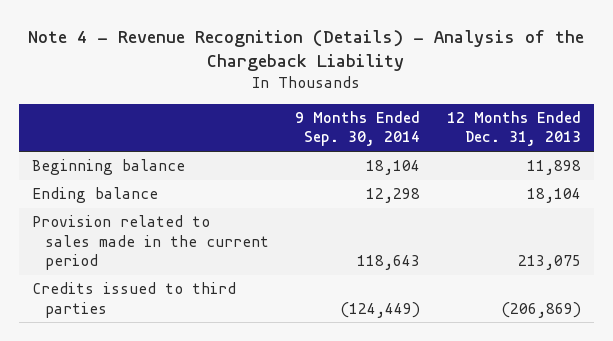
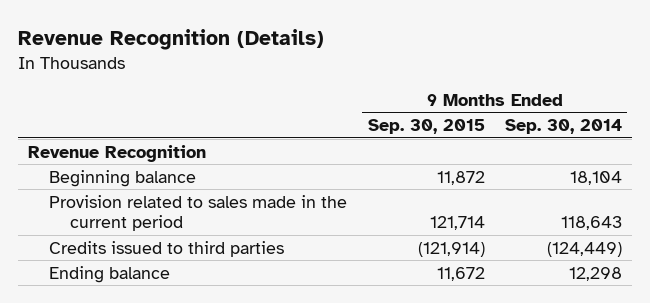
- Note 4 - Revenue Recognition (Details) - Analysis of the Chargeback Liability
+ Revenue Recognition (Details)
- | 9 Months Ended Sep. 30, 2014 | 12 Months Ended Dec. 31, 2013
+ | 9 Months Ended Sep. 30, 2015 | 9 Months Ended Sep. 30, 2014
+ Revenue Recognition
moved down: Ending balance | 11,672 | 12,298

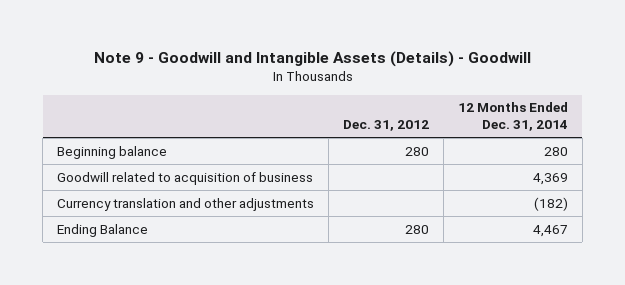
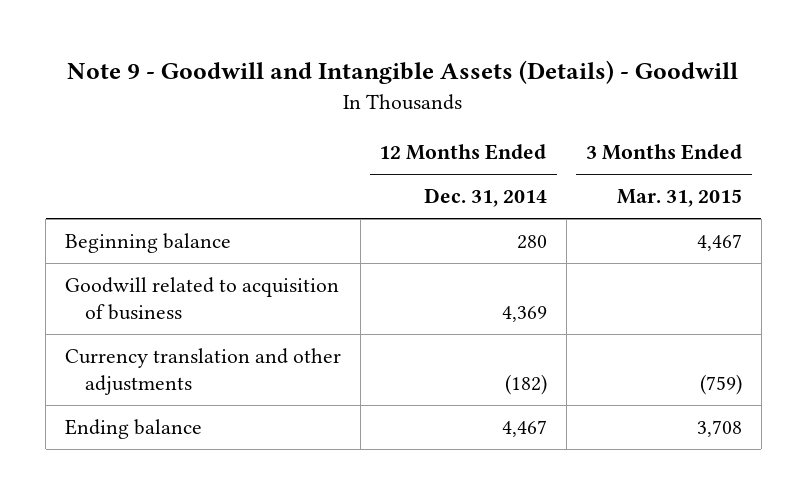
- | Dec. 31, 2012 | 12 Months Ended Dec. 31, 2014
+ | 12 Months Ended Dec. 31, 2014 | 3 Months Ended Mar. 31, 2015
- Ending Balance | 280 | 4,467
+ Ending balance | 4,467 | 3,708

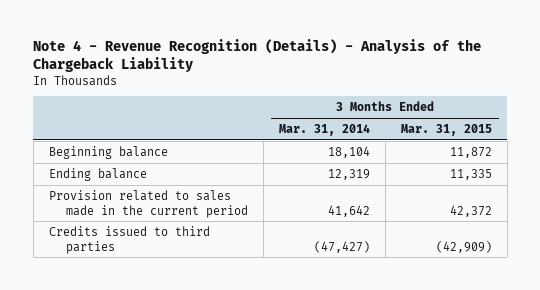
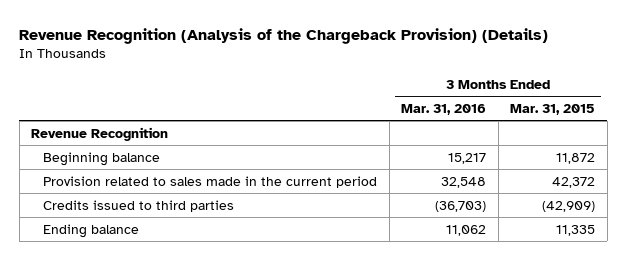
- Note 4 - Revenue Recognition (Details) - Analysis of the Chargeback Liability
+ Revenue Recognition (Analysis of the Chargeback Provision) (Details)
- | 3 Months Ended Mar. 31, 2014 | 3 Months Ended Mar. 31, 2015
+ | 3 Months Ended Mar. 31, 2016 | 3 Months Ended Mar. 31, 2015
+ Revenue Recognition
moved down: Ending balance | 11,062 | 11,335

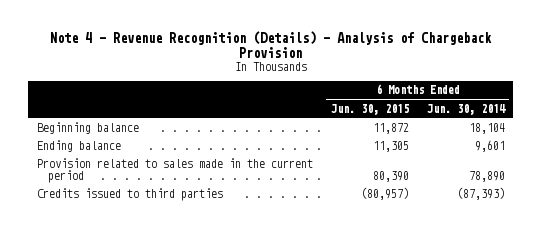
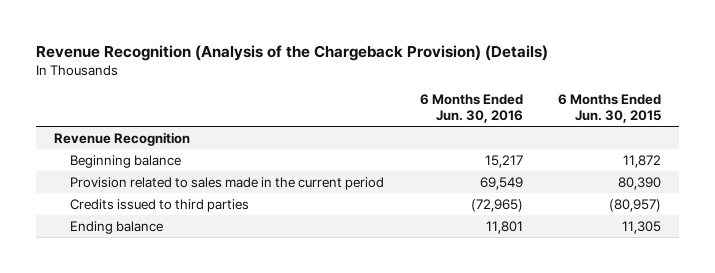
- Note 4 - Revenue Recognition (Details) - Analysis of Chargeback Provision
+ Revenue Recognition (Analysis of the Chargeback Provision) (Details)
- | 6 Months Ended Jun. 30, 2015 | 6 Months Ended Jun. 30, 2014
+ | 6 Months Ended Jun. 30, 2016 | 6 Months Ended Jun. 30, 2015
+ Revenue Recognition
moved down: Ending balance | 11,801 | 11,305

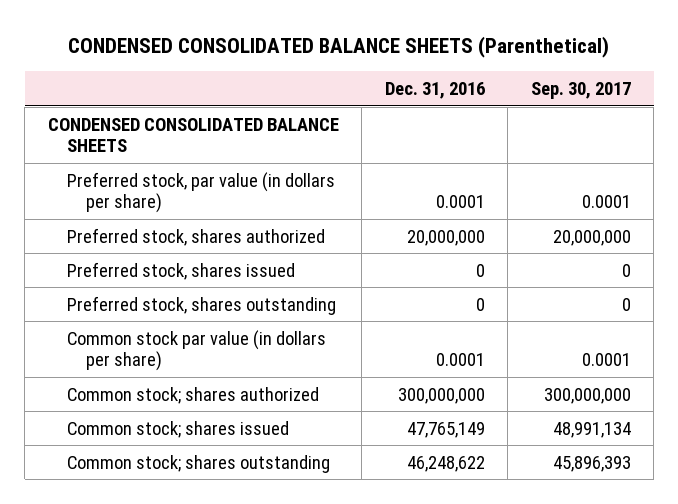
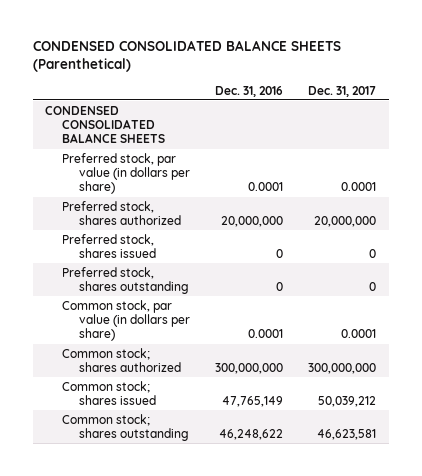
- | Dec. 31, 2016 | Sep. 30, 2017
+ | Dec. 31, 2016 | Dec. 31, 2017
- Common stock par value (in dollars per share) | 0.0001 | 0.0001
+ Common stock, par value (in dollars per share) | 0.0001 | 0.0001

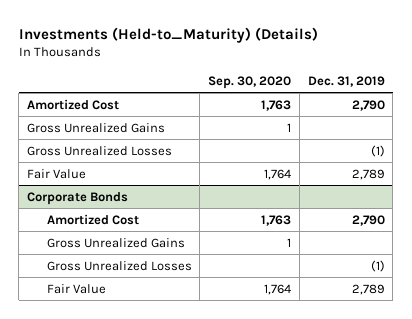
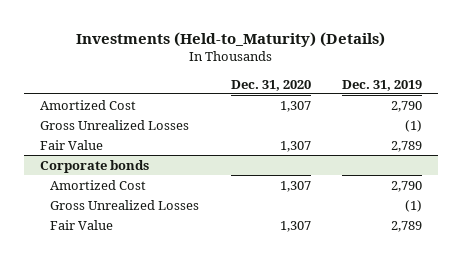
- | Sep. 30, 2020 | Dec. 31, 2019
+ | Dec. 31, 2020 | Dec. 31, 2019
- Gross Unrealized Gains | 1 |
- Corporate Bonds
+ Corporate bonds
- Gross Unrealized Gains | 1 |

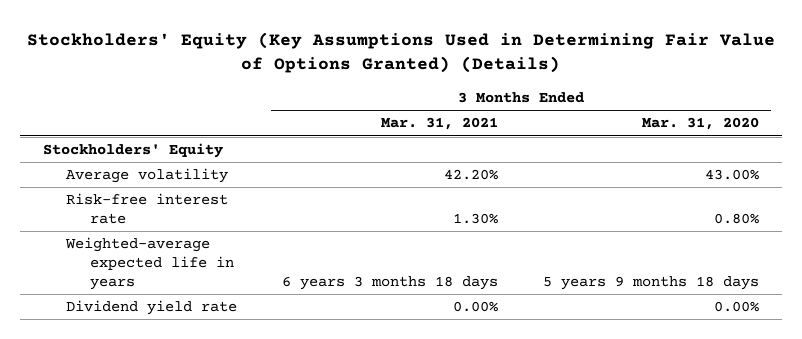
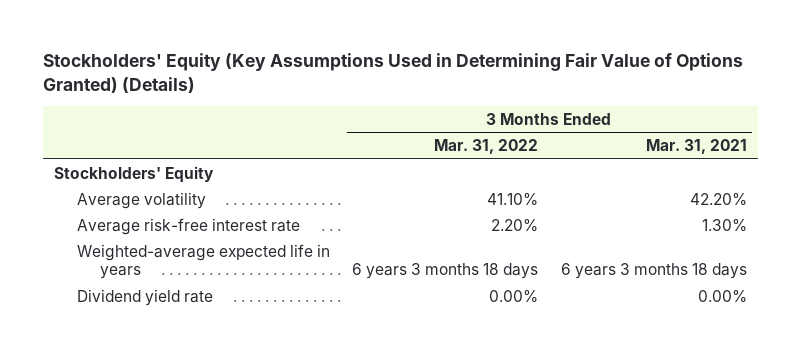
- | 3 Months Ended Mar. 31, 2021 | 3 Months Ended Mar. 31, 2020
+ | 3 Months Ended Mar. 31, 2022 | 3 Months Ended Mar. 31, 2021
- Risk-free interest rate | 1.30% | 0.80%
+ Average risk-free interest rate | 2.20% | 1.30%

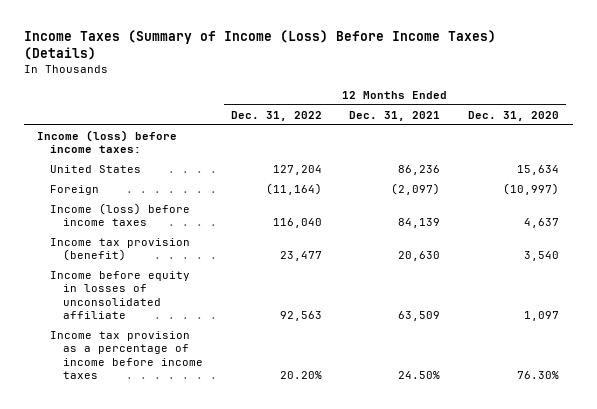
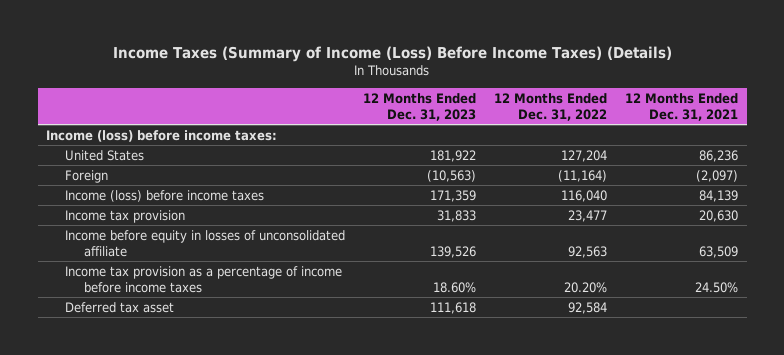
- | 12 Months Ended Dec. 31, 2022 | 12 Months Ended Dec. 31, 2021 | 12 Months Ended Dec. 31, 2020
+ | 12 Months Ended Dec. 31, 2023 | 12 Months Ended Dec. 31, 2022 | 12 Months Ended Dec. 31, 2021
- Income tax provision (benefit) | 23,477 | 20,630 | 3,540
+ Income tax provision | 31,833 | 23,477 | 20,630
+ Deferred tax asset | 111,618 | 92,584 |

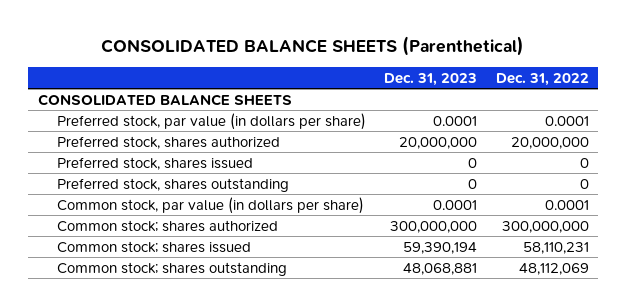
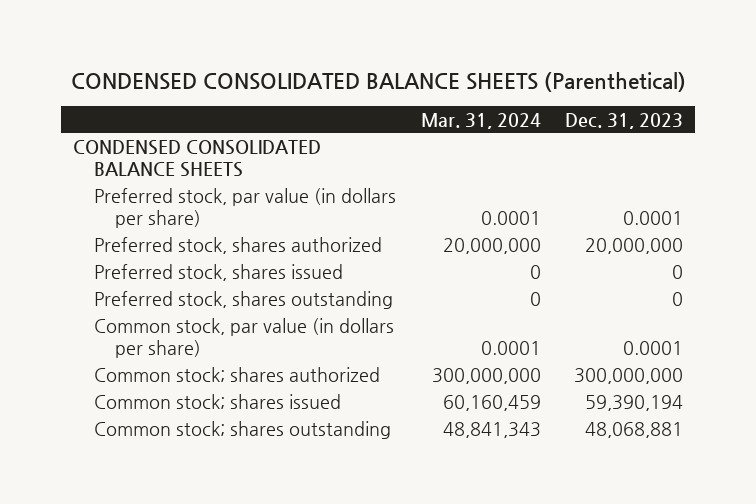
- CONSOLIDATED BALANCE SHEETS (Parenthetical)
+ CONDENSED CONSOLIDATED BALANCE SHEETS (Parenthetical)
- | Dec. 31, 2023 | Dec. 31, 2022
+ | Mar. 31, 2024 | Dec. 31, 2023
- CONSOLIDATED BALANCE SHEETS
+ CONDENSED CONSOLIDATED BALANCE SHEETS

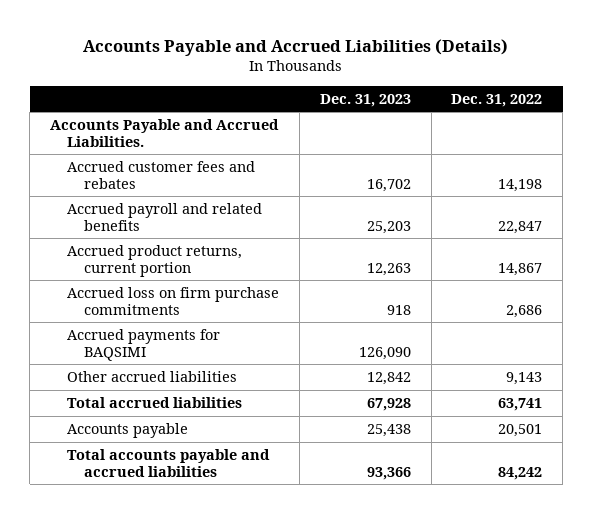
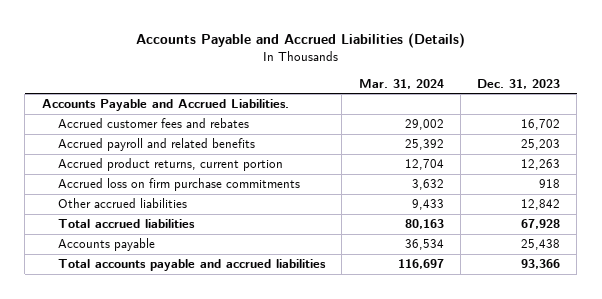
- | Dec. 31, 2023 | Dec. 31, 2022
+ | Mar. 31, 2024 | Dec. 31, 2023
- Accrued payments for BAQSIMI | 126,090 |

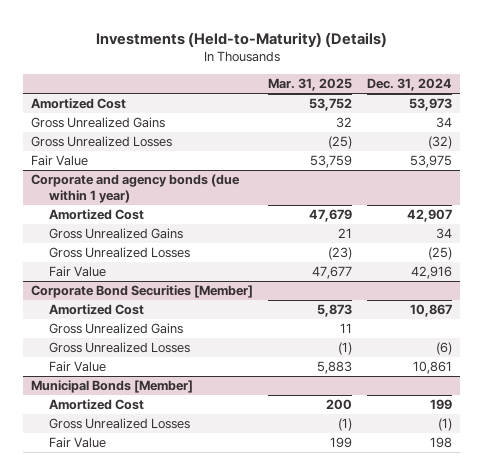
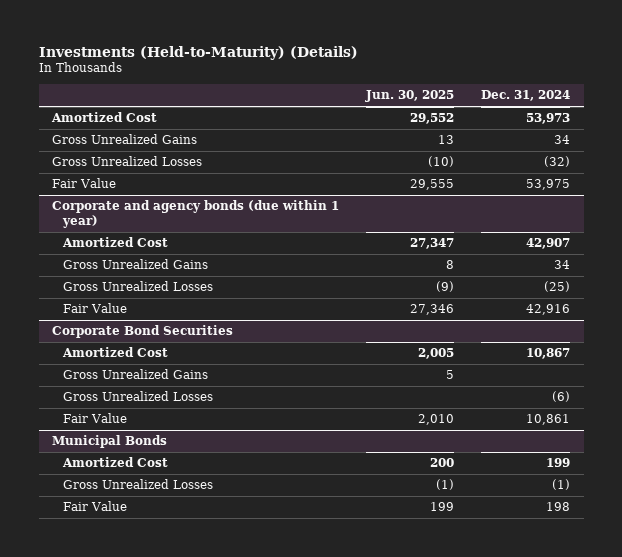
- | Mar. 31, 2025 | Dec. 31, 2024
+ | Jun. 30, 2025 | Dec. 31, 2024
- Corporate Bond Securities [Member]
+ Corporate Bond Securities
- Municipal Bonds [Member]
+ Municipal Bonds

